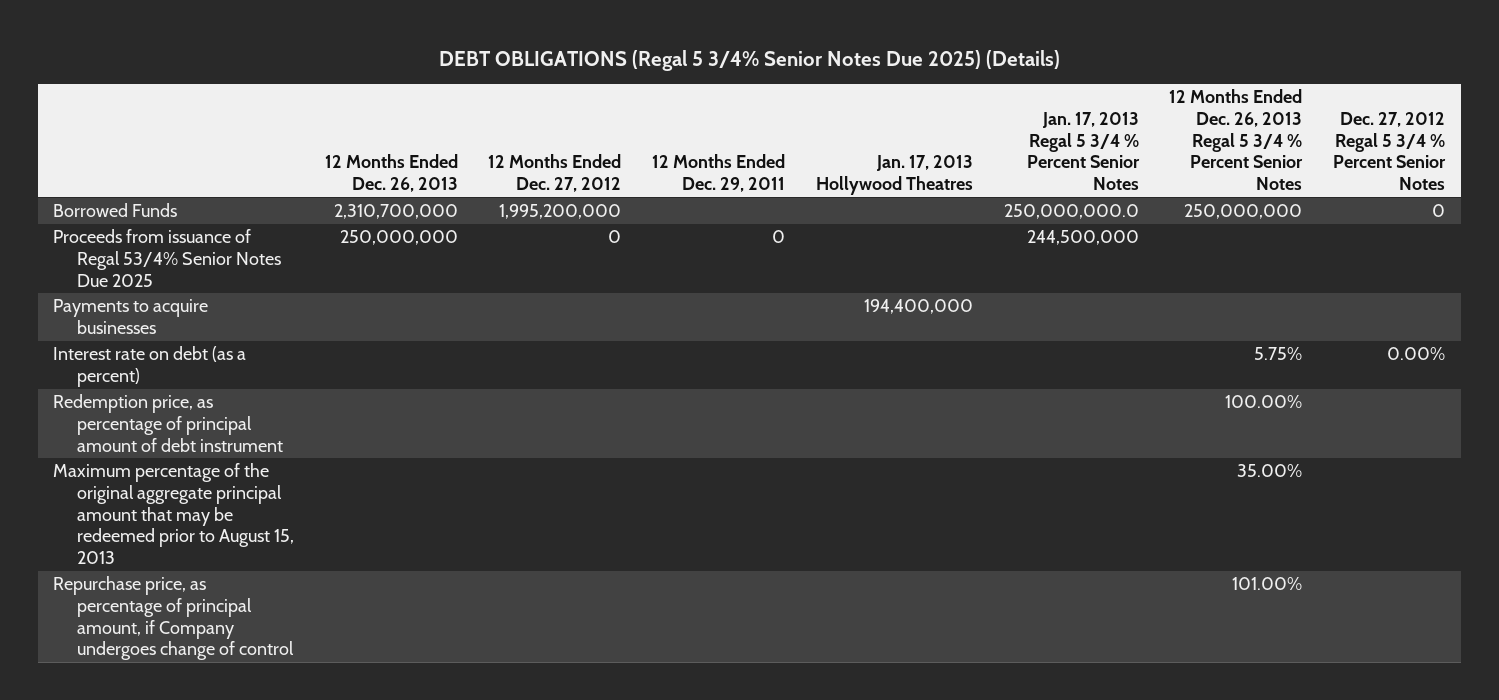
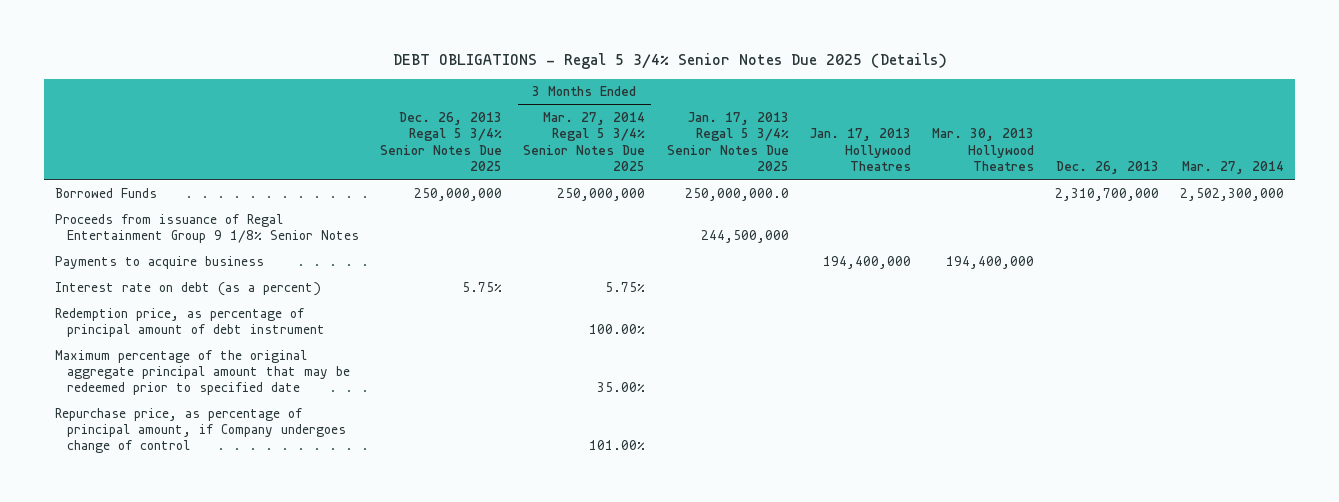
- DEBT OBLIGATIONS (Regal 5 3/4% Senior Notes Due 2025) (Details)
+ DEBT OBLIGATIONS - Regal 5 3/4% Senior Notes Due 2025 (Details)
- | 12 Months Ended Dec. 26, 2013 | 12 Months Ended Dec. 27, 2012 | 12 Months Ended Dec. 29, 2011 | Jan. 17, 2013 Hollywood Theatres | Jan. 17, 2013 Regal 5 3/4 % Percent Senior Notes | 12 Months Ended Dec. 26, 2013 Regal 5 3/4 % Percent Senior Notes | Dec. 27, 2012 Regal 5 3/4 % Percent Senior Notes
+ | Dec. 26, 2013 Regal 5 3/4% Senior Notes Due 2025 | 3 Months Ended Mar. 27, 2014 Regal 5 3/4% Senior Notes Due 2025 | Jan. 17, 2013 Regal 5 3/4% Senior Notes Due 2025 | Jan. 17, 2013 Hollywood Theatres | Mar. 30, 2013 Hollywood Theatres | Dec. 26, 2013 | Mar. 27, 2014
- Proceeds from issuance of Regal 53/4% Senior Notes Due 2025 | 250,000,000 | 0 | 0 | | 244,500,000 | |
- Payments to acquire businesses | | | | 194,400,000 | | |
+ Proceeds from issuance of Regal Entertainment Group 9 1/8% Senior Notes | | | 244,500,000 | | | |
+ Payments to acquire business | | | | 194,400,000 | 194,400,000 | |
- Maximum percentage of the original aggregate principal amount that may be redeemed prior to August 15, 2013 | | | | | | 35.00% |
+ Maximum percentage of the original aggregate principal amount that may be redeemed prior to specified date | | 35.00% | | | | |

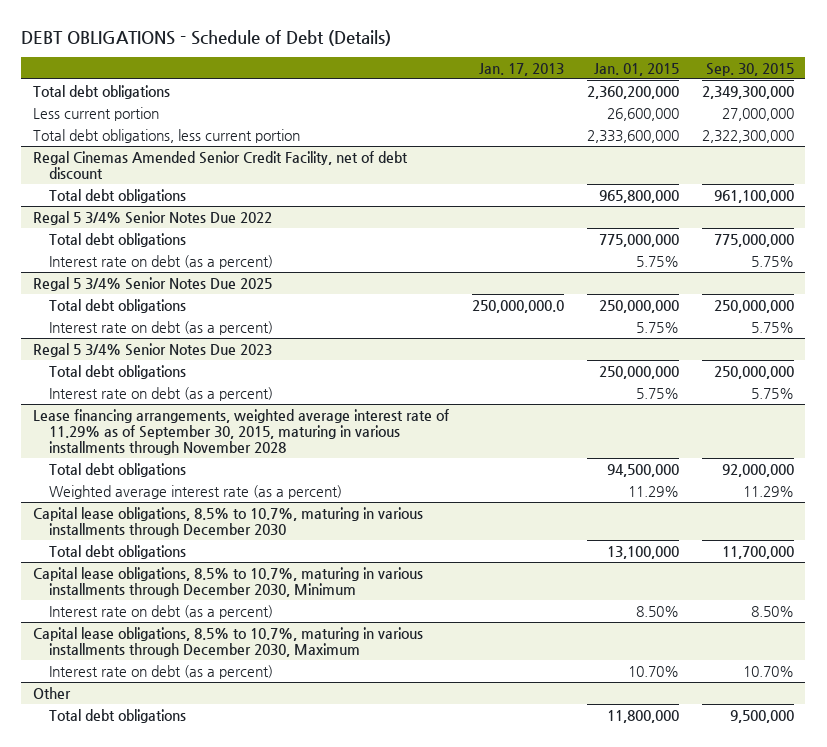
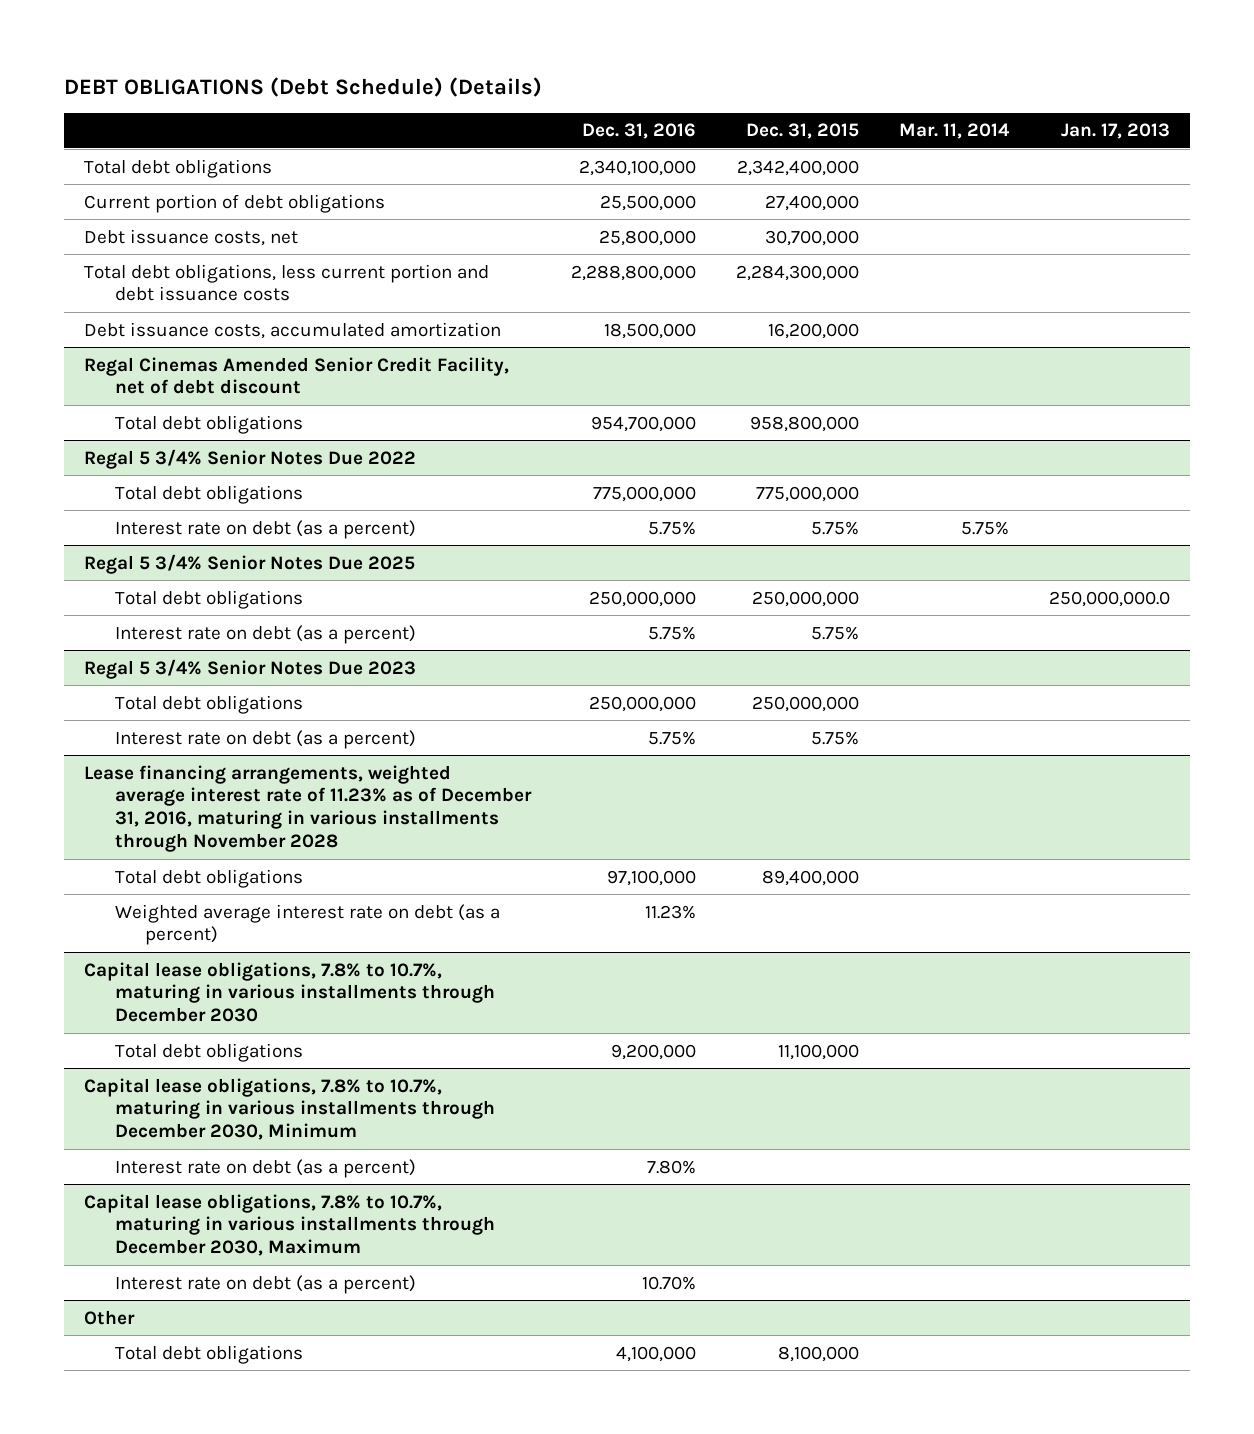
- DEBT OBLIGATIONS - Schedule of Debt (Details)
+ DEBT OBLIGATIONS (Debt Schedule) (Details)
- | Jan. 17, 2013 | Jan. 01, 2015 | Sep. 30, 2015
+ | Dec. 31, 2016 | Dec. 31, 2015 | Mar. 11, 2014 | Jan. 17, 2013
- Less current portion | | 26,600,000 | 27,000,000
- Total debt obligations, less current portion | | 2,333,600,000 | 2,322,300,000
+ Current portion of debt obligations | 25,500,000 | 27,400,000 | |
+ Debt issuance costs, net | 25,800,000 | 30,700,000 | |
+ Total debt obligations, less current portion and debt issuance costs | 2,288,800,000 | 2,284,300,000 | |
+ Debt issuance costs, accumulated amortization | 18,500,000 | 16,200,000 | |
- Lease financing arrangements, weighted average interest rate of 11.29% as of September 30, 2015, maturing in various installments through November 2028
+ Lease financing arrangements, weighted average interest rate of 11.23% as of December 31, 2016, maturing in various installments through November 2028
- Weighted average interest rate (as a percent) | | 11.29% | 11.29%
- Capital lease obligations, 8.5% to 10.7%, maturing in various installments through December 2030
+ Weighted average interest rate on debt (as a percent) | 11.23% | | |
+ Capital lease obligations, 7.8% to 10.7%, maturing in various installments through December 2030
- Capital lease obligations, 8.5% to 10.7%, maturing in various installments through December 2030, Minimum
+ Capital lease obligations, 7.8% to 10.7%, maturing in various installments through December 2030, Minimum
- Capital lease obligations, 8.5% to 10.7%, maturing in various installments through December 2030, Maximum
+ Capital lease obligations, 7.8% to 10.7%, maturing in various installments through December 2030, Maximum

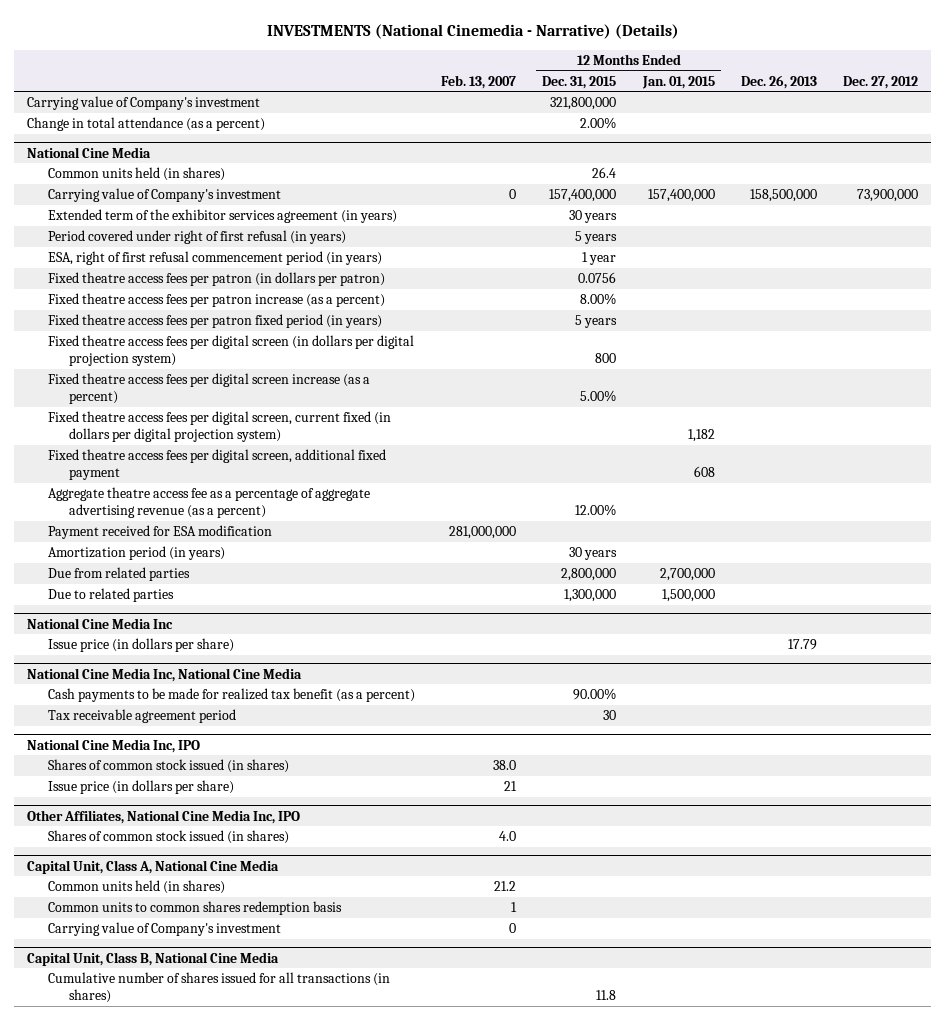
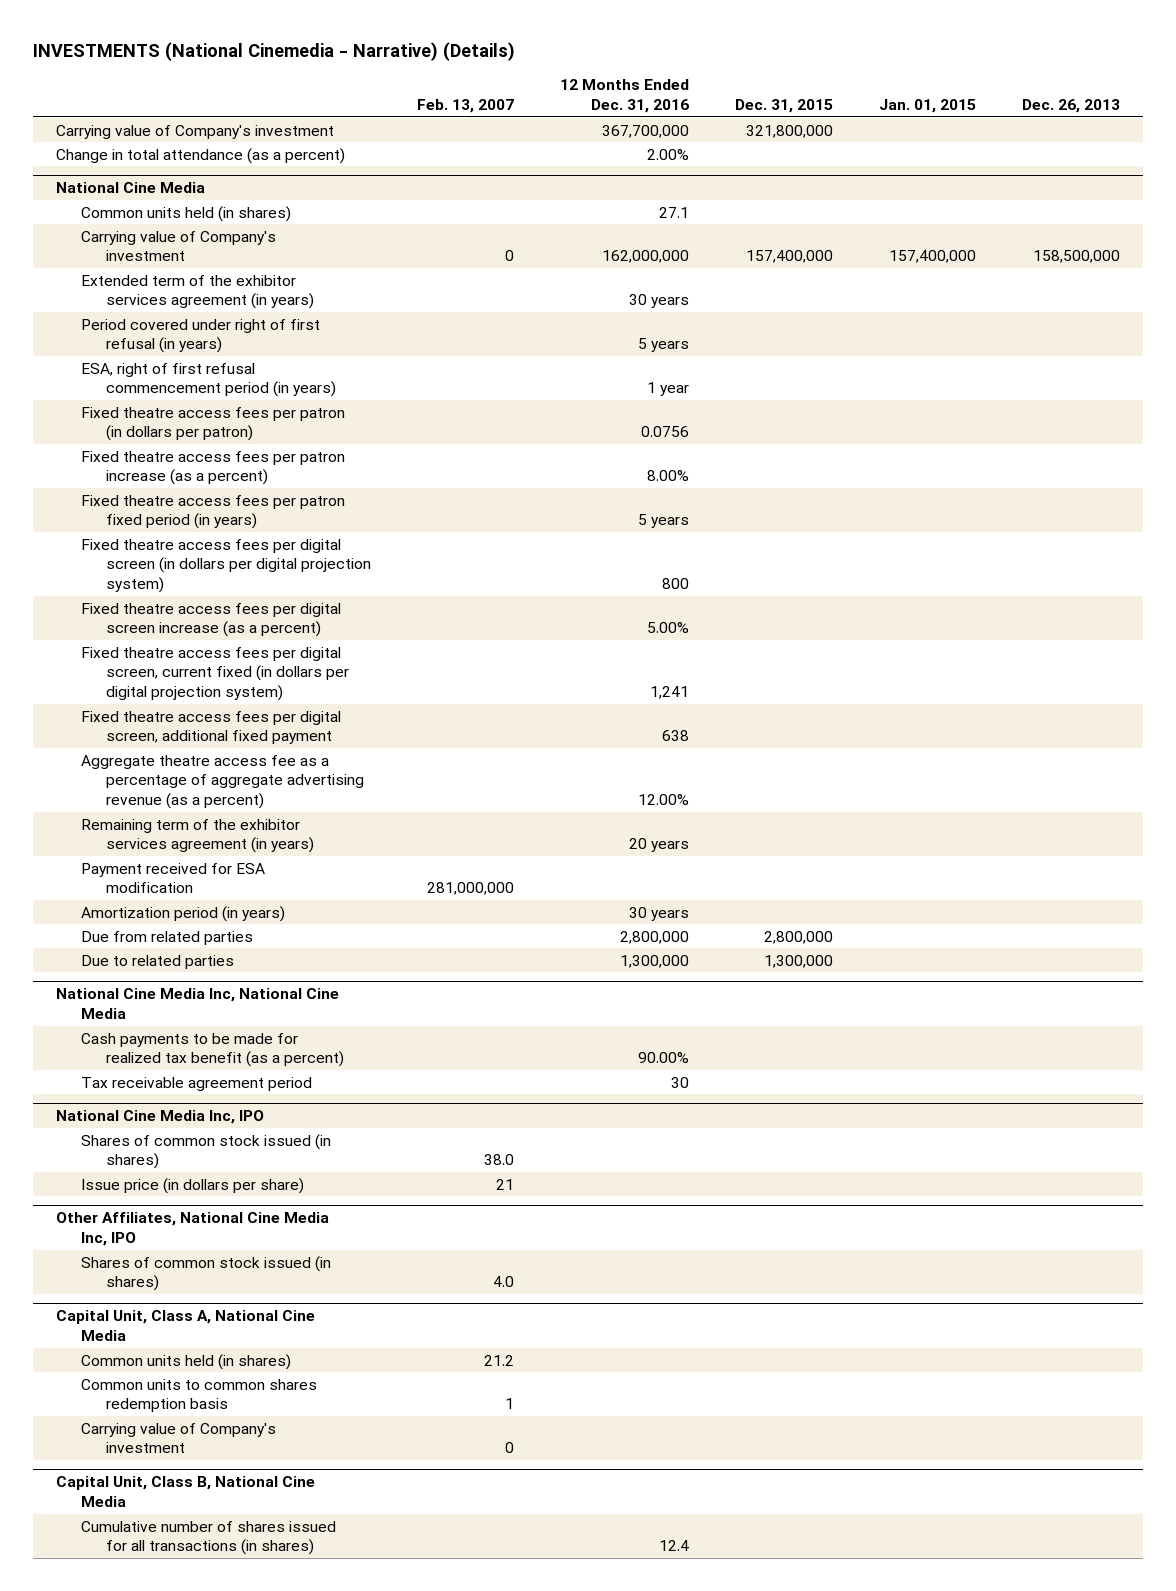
- | Feb. 13, 2007 | 12 Months Ended Dec. 31, 2015 | 12 Months Ended Jan. 01, 2015 | Dec. 26, 2013 | Dec. 27, 2012
+ | Feb. 13, 2007 | 12 Months Ended Dec. 31, 2016 | Dec. 31, 2015 | Jan. 01, 2015 | Dec. 26, 2013
@ National Cine Media
+ Remaining term of the exhibitor services agreement (in years) | | 20 years | | |
- National Cine Media Inc
- Issue price (in dollars per share) | | | | 17.79 |

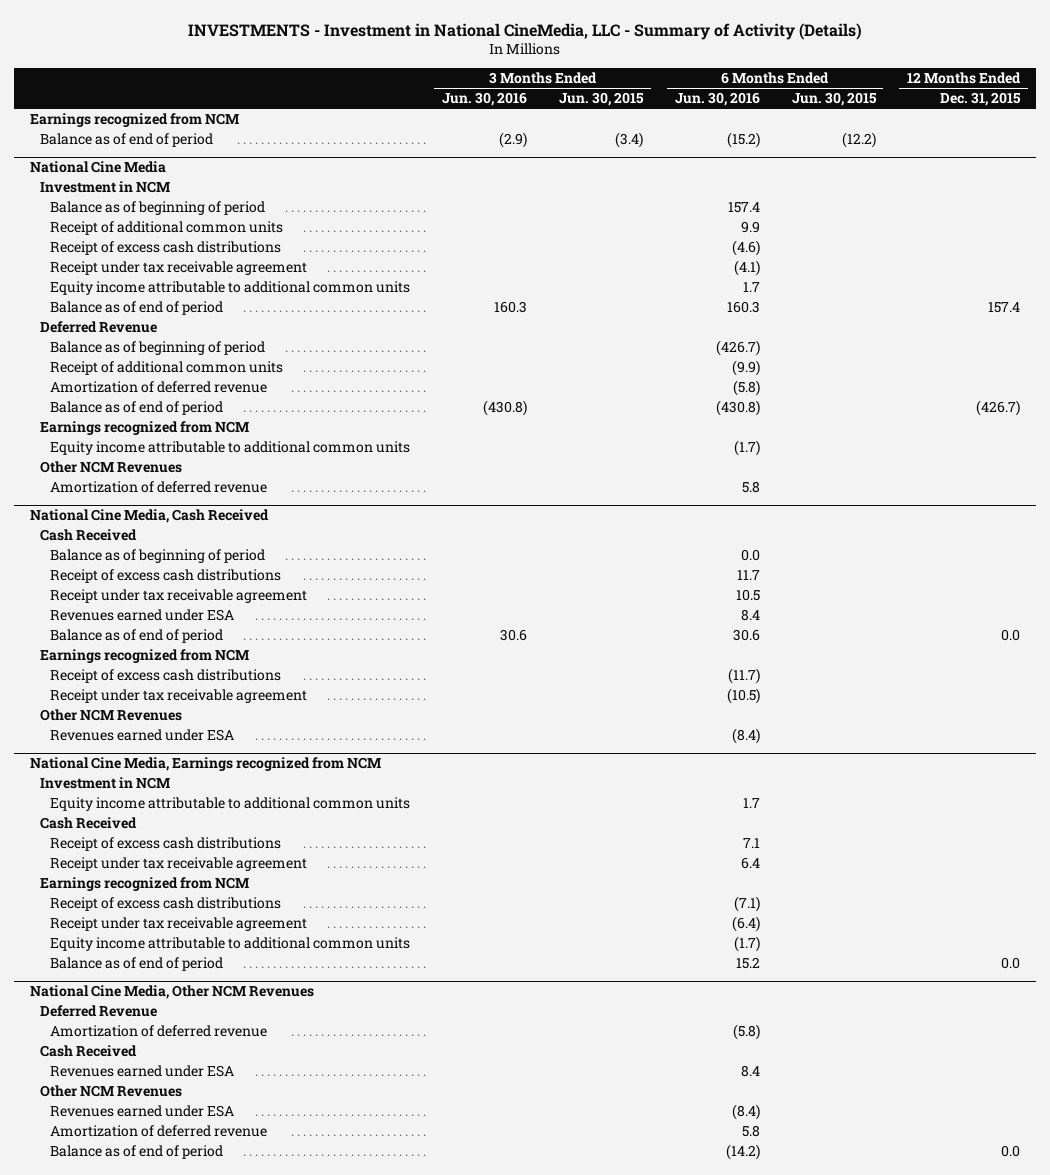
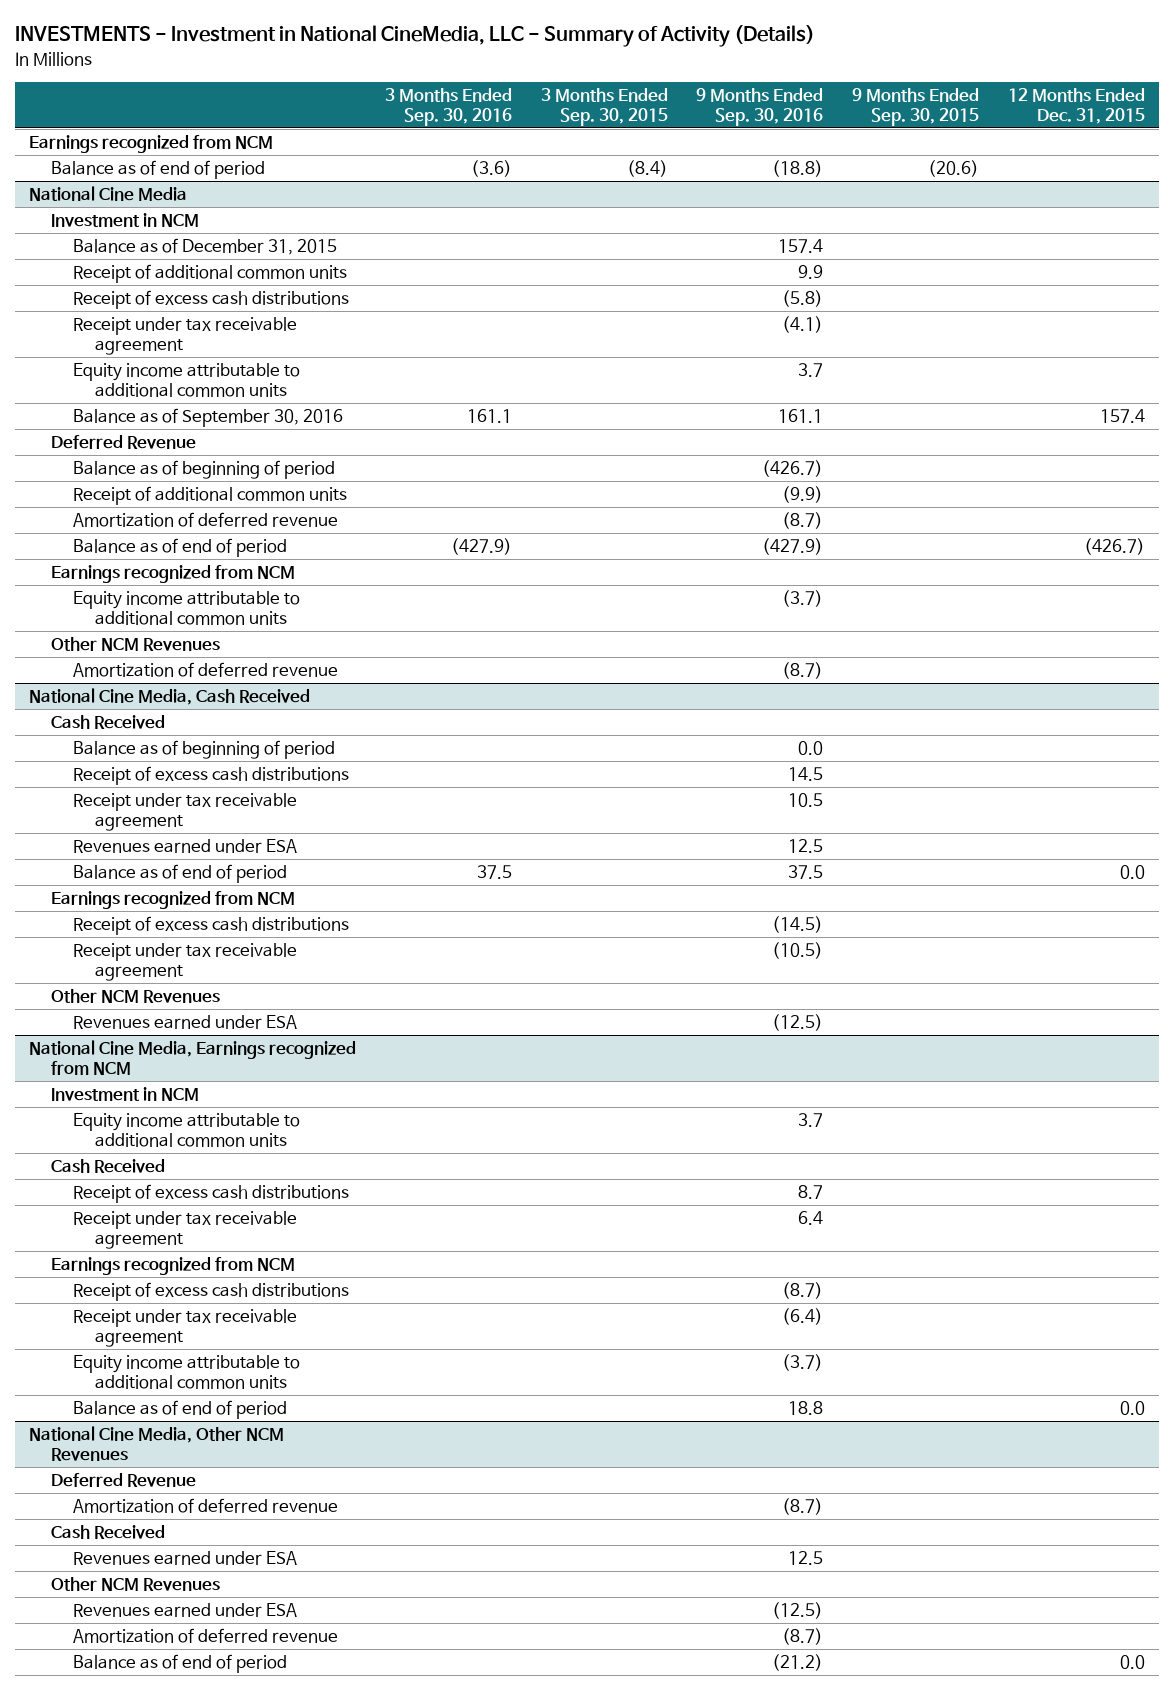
- | 3 Months Ended Jun. 30, 2016 | 3 Months Ended Jun. 30, 2015 | 6 Months Ended Jun. 30, 2016 | 6 Months Ended Jun. 30, 2015 | 12 Months Ended Dec. 31, 2015
+ | 3 Months Ended Sep. 30, 2016 | 3 Months Ended Sep. 30, 2015 | 9 Months Ended Sep. 30, 2016 | 9 Months Ended Sep. 30, 2015 | 12 Months Ended Dec. 31, 2015
@ National Cine Media
- Balance as of beginning of period | | | 157.4 | |
+ Balance as of December 31, 2015 | | | 157.4 | |
- Balance as of end of period | 160.3 | | 160.3 | | 157.4
+ Balance as of September 30, 2016 | 161.1 | | 161.1 | | 157.4

